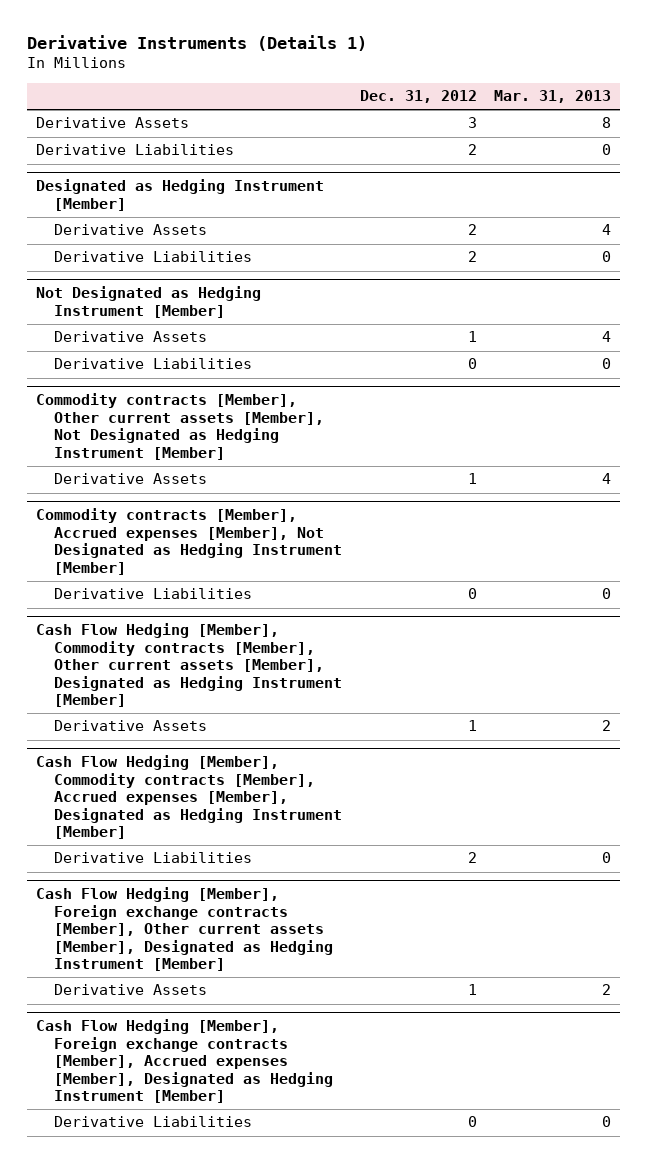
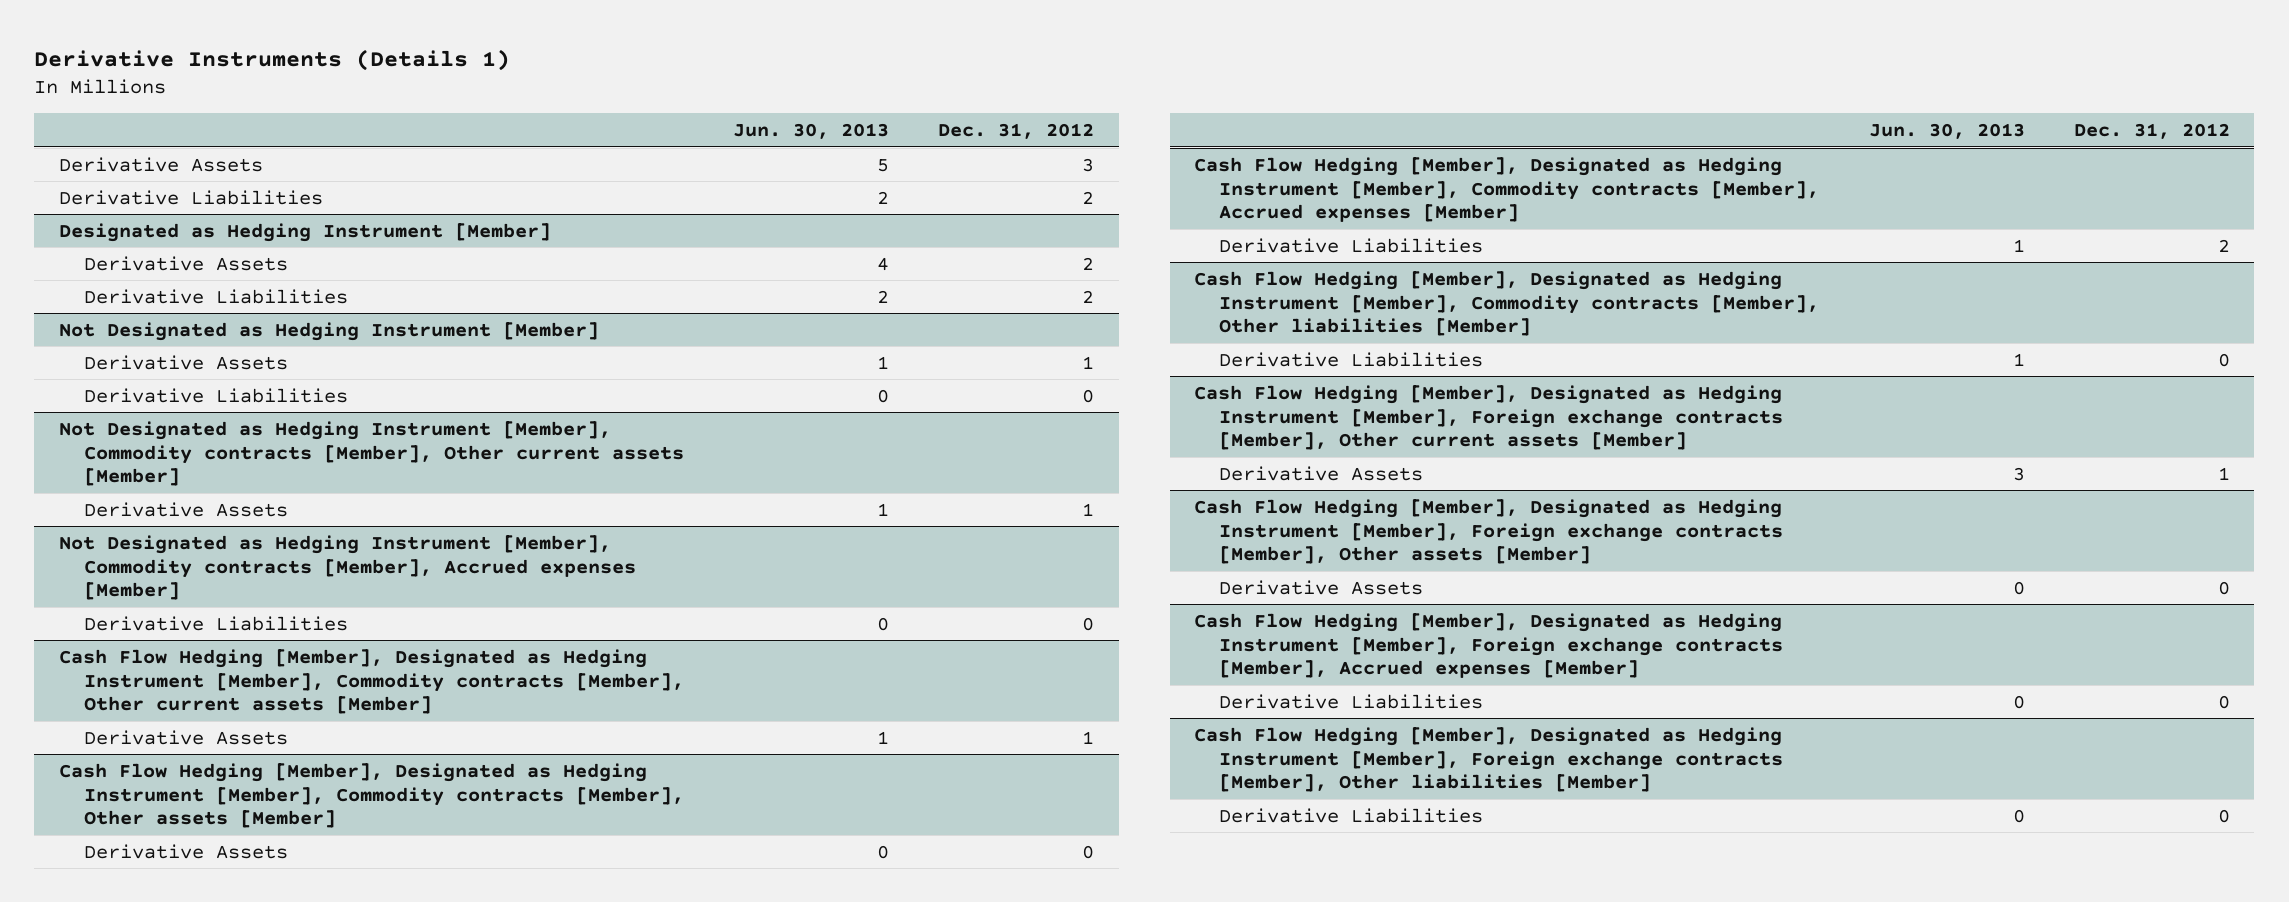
- | Dec. 31, 2012 | Mar. 31, 2013
+ | Jun. 30, 2013 | Dec. 31, 2012
- Commodity contracts [Member], Other current assets [Member], Not Designated as Hedging Instrument [Member]
+ Not Designated as Hedging Instrument [Member], Commodity contracts [Member], Other current assets [Member]
- Commodity contracts [Member], Accrued expenses [Member], Not Designated as Hedging Instrument [Member]
+ Not Designated as Hedging Instrument [Member], Commodity contracts [Member], Accrued expenses [Member]
- Cash Flow Hedging [Member], Commodity contracts [Member], Other current assets [Member], Designated as Hedging Instrument [Member]
+ Cash Flow Hedging [Member], Designated as Hedging Instrument [Member], Commodity contracts [Member], Other current assets [Member]
- Cash Flow Hedging [Member], Commodity contracts [Member], Accrued expenses [Member], Designated as Hedging Instrument [Member]
+ Cash Flow Hedging [Member], Designated as Hedging Instrument [Member], Commodity contracts [Member], Other assets [Member]
+ Derivative Assets | 0 | 0
+ Cash Flow Hedging [Member], Designated as Hedging Instrument [Member], Commodity contracts [Member], Accrued expenses [Member]
- Cash Flow Hedging [Member], Foreign exchange contracts [Member], Other current assets [Member], Designated as Hedging Instrument [Member]
+ Cash Flow Hedging [Member], Designated as Hedging Instrument [Member], Commodity contracts [Member], Other liabilities [Member]
+ Derivative Liabilities | 1 | 0
+ Cash Flow Hedging [Member], Designated as Hedging Instrument [Member], Foreign exchange contracts [Member], Other current assets [Member]
- Cash Flow Hedging [Member], Foreign exchange contracts [Member], Accrued expenses [Member], Designated as Hedging Instrument [Member]
+ Cash Flow Hedging [Member], Designated as Hedging Instrument [Member], Foreign exchange contracts [Member], Other assets [Member]
+ Derivative Assets | 0 | 0
+ Cash Flow Hedging [Member], Designated as Hedging Instrument [Member], Foreign exchange contracts [Member], Accrued expenses [Member]
+ Cash Flow Hedging [Member], Designated as Hedging Instrument [Member], Foreign exchange contracts [Member], Other liabilities [Member]
+ Derivative Liabilities | 0 | 0

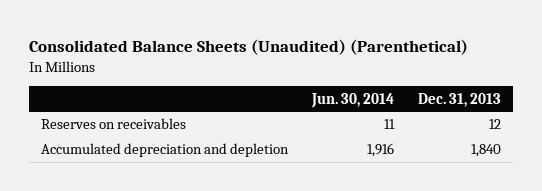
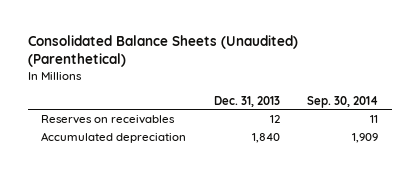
- | Jun. 30, 2014 | Dec. 31, 2013
+ | Dec. 31, 2013 | Sep. 30, 2014
- Accumulated depreciation and depletion | 1,916 | 1,840
+ Accumulated depreciation | 1,840 | 1,909

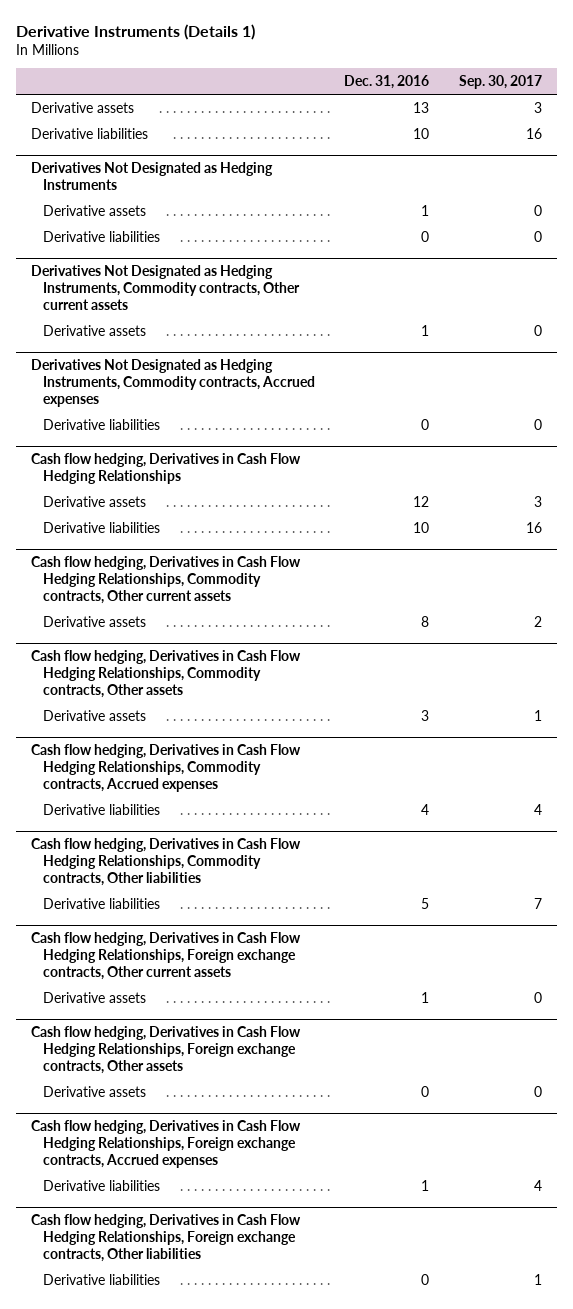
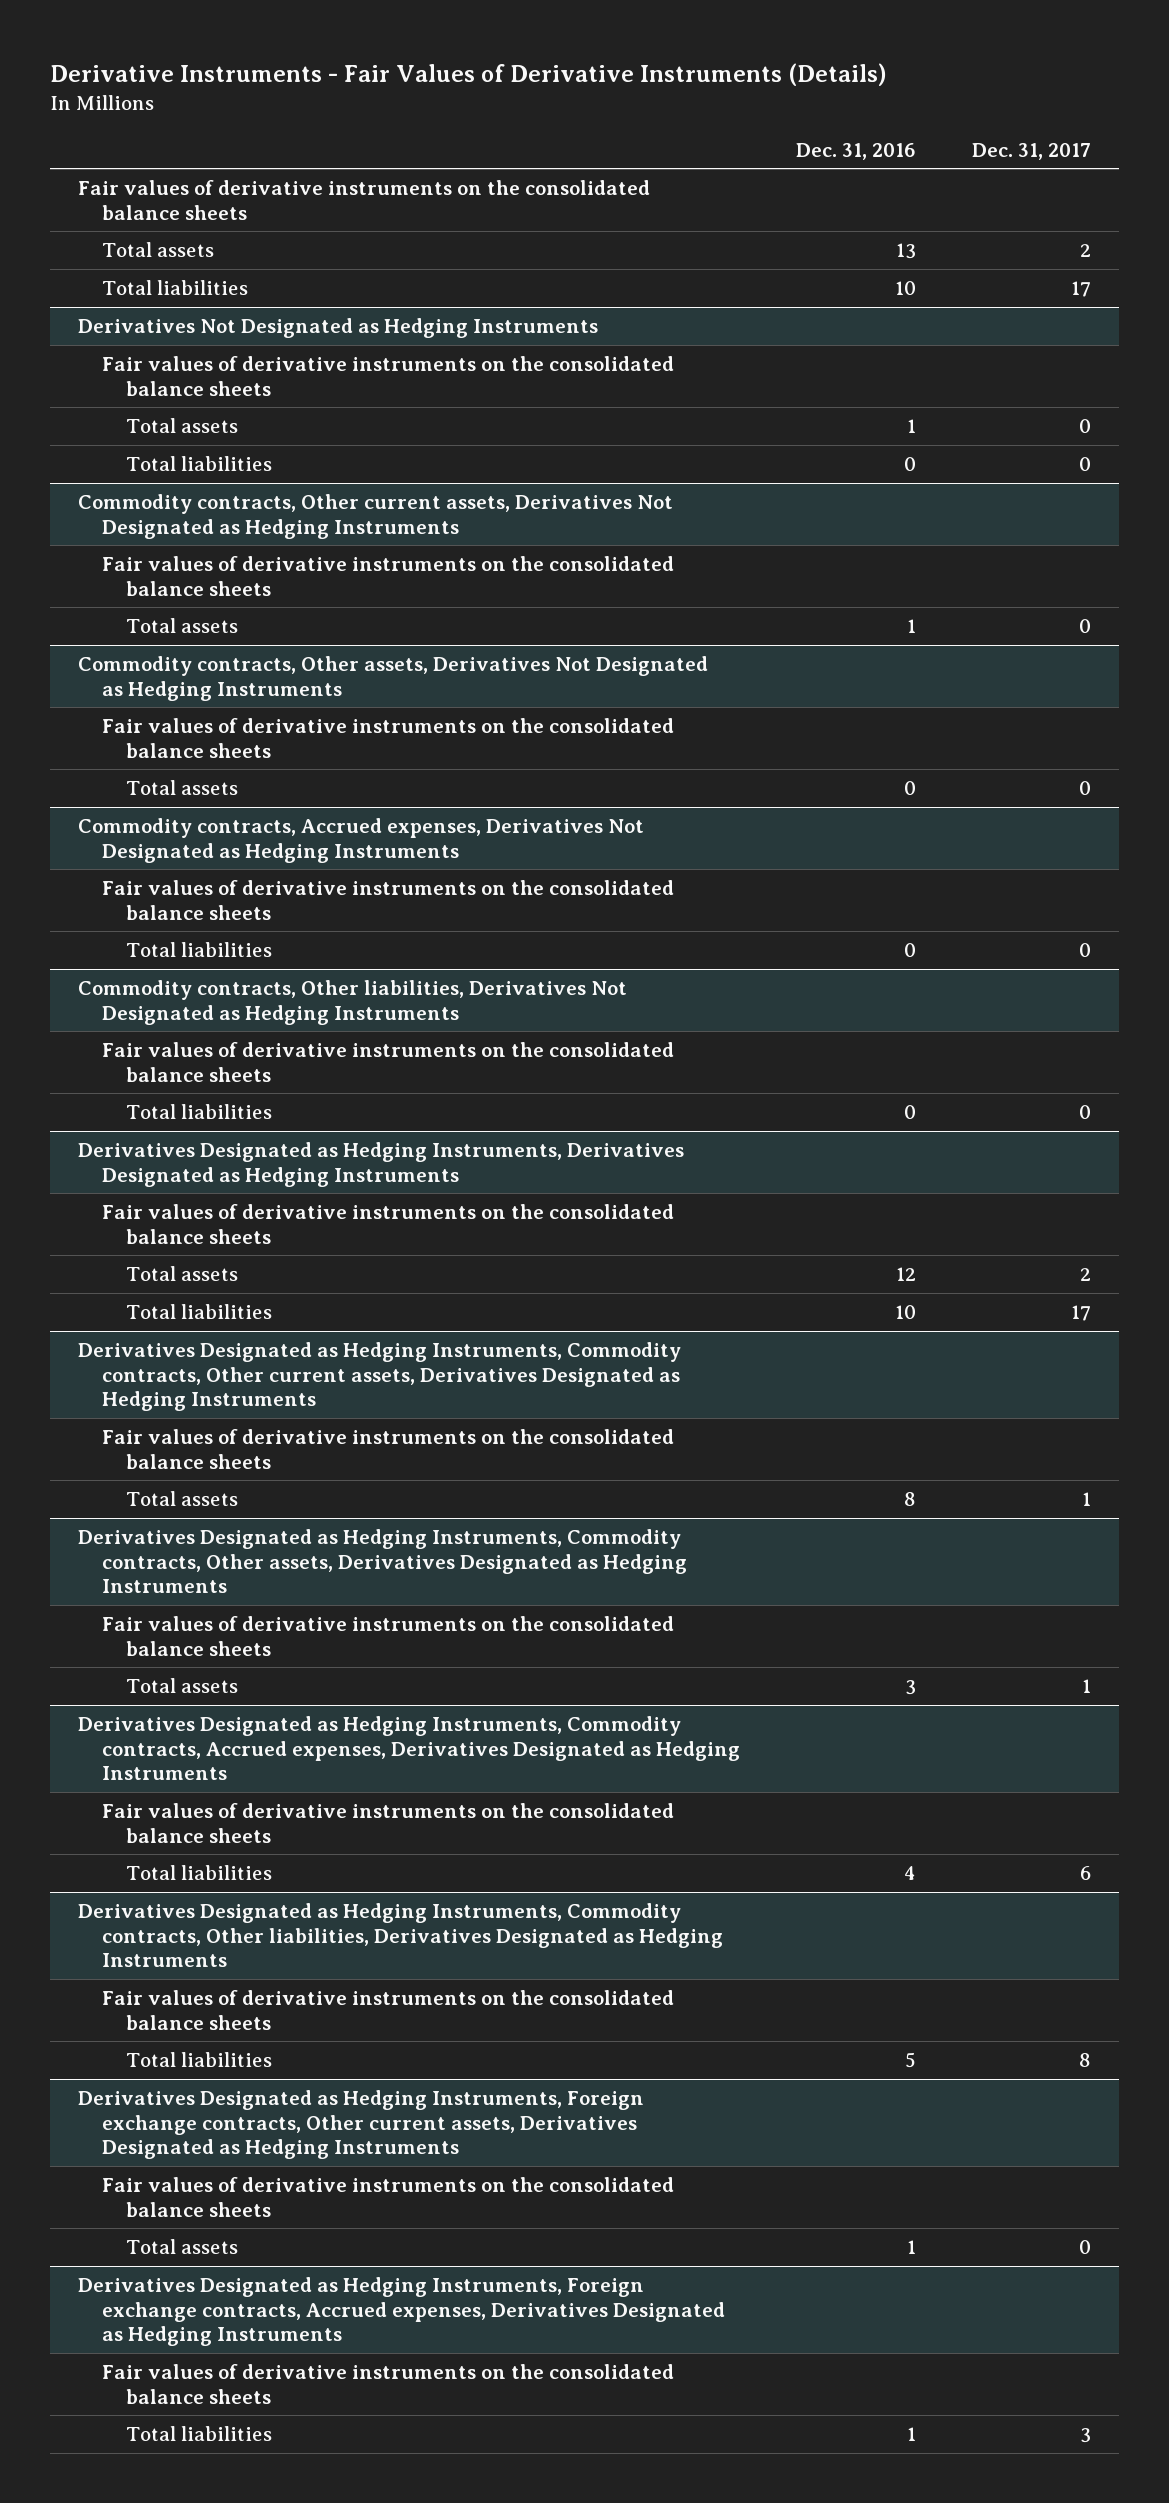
- Derivative Instruments (Details 1)
+ Derivative Instruments - Fair Values of Derivative Instruments (Details)
- | Dec. 31, 2016 | Sep. 30, 2017
+ | Dec. 31, 2016 | Dec. 31, 2017
- Derivative assets | 13 | 3
- Derivative liabilities | 10 | 16
+ Fair values of derivative instruments on the consolidated balance sheets
+ Total assets | 13 | 2
+ Total liabilities | 10 | 17
@ Derivatives Not Designated as Hedging Instruments
- Derivative assets | 1 | 0
- Derivative liabilities | 0 | 0
- Derivatives Not Designated as Hedging Instruments, Commodity contracts, Other current assets
- Derivative assets | 1 | 0
- Derivatives Not Designated as Hedging Instruments, Commodity contracts, Accrued expenses
- Derivative liabilities | 0 | 0
- Cash flow hedging, Derivatives in Cash Flow Hedging Relationships
- Derivative assets | 12 | 3
- Derivative liabilities | 10 | 16
- Cash flow hedging, Derivatives in Cash Flow Hedging Relationships, Commodity contracts, Other current assets
- Derivative assets | 8 | 2
- Cash flow hedging, Derivatives in Cash Flow Hedging Relationships, Commodity contracts, Other assets
- Derivative assets | 3 | 1
- Cash flow hedging, Derivatives in Cash Flow Hedging Relationships, Commodity contracts, Accrued expenses
- Derivative liabilities | 4 | 4
- Cash flow hedging, Derivatives in Cash Flow Hedging Relationships, Commodity contracts, Other liabilities
- Derivative liabilities | 5 | 7
- Cash flow hedging, Derivatives in Cash Flow Hedging Relationships, Foreign exchange contracts, Other current assets
- Derivative assets | 1 | 0
- Cash flow hedging, Derivatives in Cash Flow Hedging Relationships, Foreign exchange contracts, Other assets
- Derivative assets | 0 | 0
- Cash flow hedging, Derivatives in Cash Flow Hedging Relationships, Foreign exchange contracts, Accrued expenses
- Derivative liabilities | 1 | 4
- Cash flow hedging, Derivatives in Cash Flow Hedging Relationships, Foreign exchange contracts, Other liabilities
- Derivative liabilities | 0 | 1
@ Derivatives Not Designated as Hedging Instruments
+ Fair values of derivative instruments on the consolidated balance sheets
+ Total assets | 1 | 0
+ Total liabilities | 0 | 0
+ Commodity contracts, Other current assets, Derivatives Not Designated as Hedging Instruments
+ Fair values of derivative instruments on the consolidated balance sheets
+ Total assets | 1 | 0
+ Commodity contracts, Other assets, Derivatives Not Designated as Hedging Instruments
+ Fair values of derivative instruments on the consolidated balance sheets
+ Total assets | 0 | 0
+ Commodity contracts, Accrued expenses, Derivatives Not Designated as Hedging Instruments
+ Fair values of derivative instruments on the consolidated balance sheets
+ Total liabilities | 0 | 0
+ Commodity contracts, Other liabilities, Derivatives Not Designated as Hedging Instruments
+ Fair values of derivative instruments on the consolidated balance sheets
+ Total liabilities | 0 | 0
+ Derivatives Designated as Hedging Instruments, Derivatives Designated as Hedging Instruments
+ Fair values of derivative instruments on the consolidated balance sheets
+ Total assets | 12 | 2
+ Total liabilities | 10 | 17
+ Derivatives Designated as Hedging Instruments, Commodity contracts, Other current assets, Derivatives Designated as Hedging Instruments
+ Fair values of derivative instruments on the consolidated balance sheets
+ Total assets | 8 | 1
+ Derivatives Designated as Hedging Instruments, Commodity contracts, Other assets, Derivatives Designated as Hedging Instruments
+ Fair values of derivative instruments on the consolidated balance sheets
+ Total assets | 3 | 1
+ Derivatives Designated as Hedging Instruments, Commodity contracts, Accrued expenses, Derivatives Designated as Hedging Instruments
+ Fair values of derivative instruments on the consolidated balance sheets
+ Total liabilities | 4 | 6
+ Derivatives Designated as Hedging Instruments, Commodity contracts, Other liabilities, Derivatives Designated as Hedging Instruments
+ Fair values of derivative instruments on the consolidated balance sheets
+ Total liabilities | 5 | 8
+ Derivatives Designated as Hedging Instruments, Foreign exchange contracts, Other current assets, Derivatives Designated as Hedging Instruments
+ Fair values of derivative instruments on the consolidated balance sheets
+ Total assets | 1 | 0
+ Derivatives Designated as Hedging Instruments, Foreign exchange contracts, Accrued expenses, Derivatives Designated as Hedging Instruments
+ Fair values of derivative instruments on the consolidated balance sheets
+ Total liabilities | 1 | 3

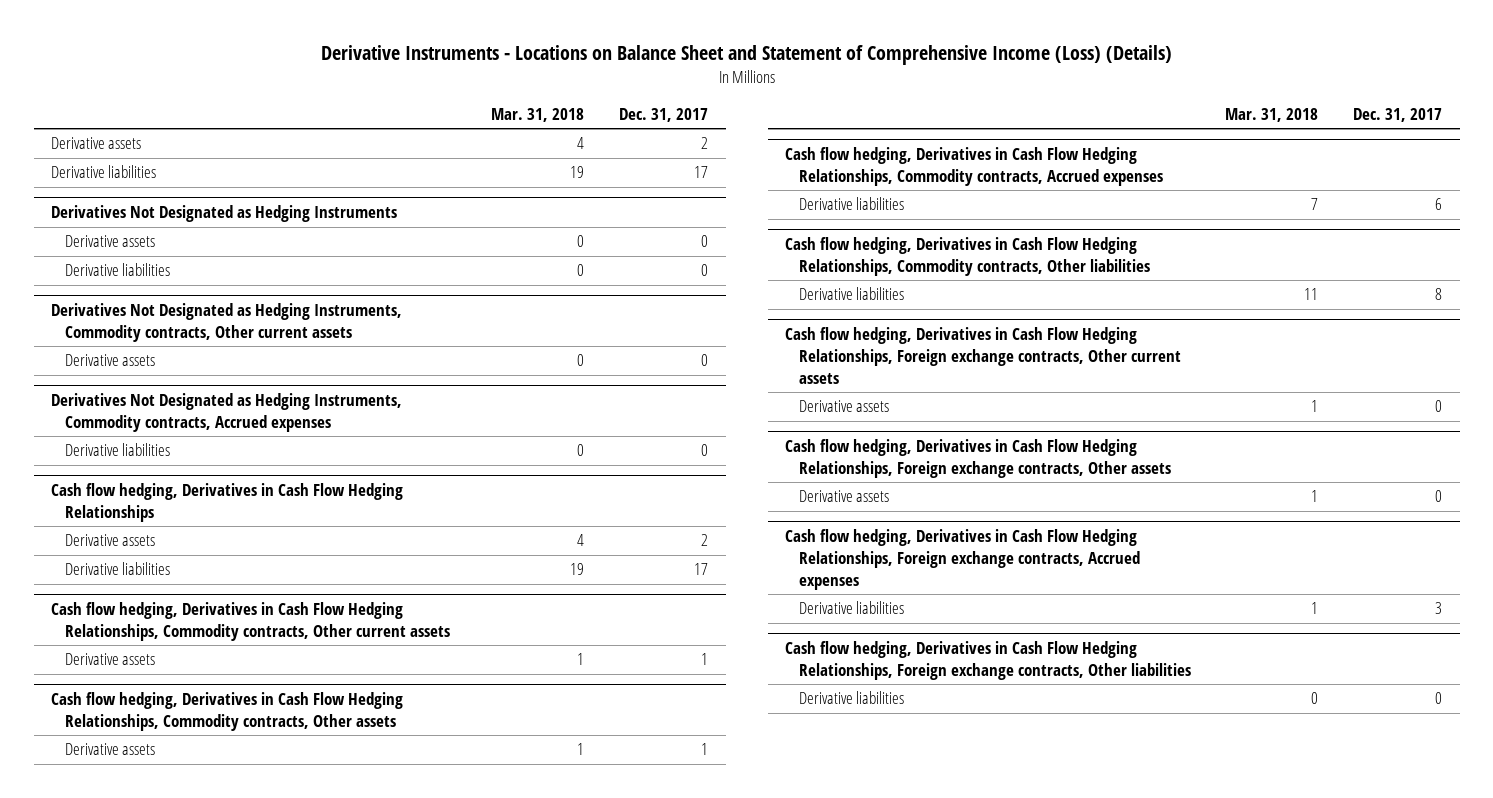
- Derivative Instruments - Fair Values of Derivative Instruments (Details)
+ Derivative Instruments - Locations on Balance Sheet and Statement of Comprehensive Income (Loss) (Details)
- | Dec. 31, 2016 | Dec. 31, 2017
+ | Mar. 31, 2018 | Dec. 31, 2017
- Fair values of derivative instruments on the consolidated balance sheets
- Total assets | 13 | 2
- Total liabilities | 10 | 17
+ Derivative assets | 4 | 2
+ Derivative liabilities | 19 | 17
@ Derivatives Not Designated as Hedging Instruments
- Fair values of derivative instruments on the consolidated balance sheets
- Total assets | 1 | 0
- Total liabilities | 0 | 0
- Commodity contracts, Other current assets, Derivatives Not Designated as Hedging Instruments
- Fair values of derivative instruments on the consolidated balance sheets
- Total assets | 1 | 0
- Commodity contracts, Other assets, Derivatives Not Designated as Hedging Instruments
- Fair values of derivative instruments on the consolidated balance sheets
- Total assets | 0 | 0
- Commodity contracts, Accrued expenses, Derivatives Not Designated as Hedging Instruments
- Fair values of derivative instruments on the consolidated balance sheets
- Total liabilities | 0 | 0
- Commodity contracts, Other liabilities, Derivatives Not Designated as Hedging Instruments
- Fair values of derivative instruments on the consolidated balance sheets
- Total liabilities | 0 | 0
- Derivatives Designated as Hedging Instruments, Derivatives Designated as Hedging Instruments
- Fair values of derivative instruments on the consolidated balance sheets
- Total assets | 12 | 2
- Total liabilities | 10 | 17
- Derivatives Designated as Hedging Instruments, Commodity contracts, Other current assets, Derivatives Designated as Hedging Instruments
- Fair values of derivative instruments on the consolidated balance sheets
- Total assets | 8 | 1
- Derivatives Designated as Hedging Instruments, Commodity contracts, Other assets, Derivatives Designated as Hedging Instruments
- Fair values of derivative instruments on the consolidated balance sheets
- Total assets | 3 | 1
- Derivatives Designated as Hedging Instruments, Commodity contracts, Accrued expenses, Derivatives Designated as Hedging Instruments
- Fair values of derivative instruments on the consolidated balance sheets
- Total liabilities | 4 | 6
- Derivatives Designated as Hedging Instruments, Commodity contracts, Other liabilities, Derivatives Designated as Hedging Instruments
- Fair values of derivative instruments on the consolidated balance sheets
- Total liabilities | 5 | 8
- Derivatives Designated as Hedging Instruments, Foreign exchange contracts, Other current assets, Derivatives Designated as Hedging Instruments
- Fair values of derivative instruments on the consolidated balance sheets
- Total assets | 1 | 0
- Derivatives Designated as Hedging Instruments, Foreign exchange contracts, Accrued expenses, Derivatives Designated as Hedging Instruments
- Fair values of derivative instruments on the consolidated balance sheets
- Total liabilities | 1 | 3
@ Derivatives Not Designated as Hedging Instruments
+ Derivative assets | 0 | 0
+ Derivative liabilities | 0 | 0
+ Derivatives Not Designated as Hedging Instruments, Commodity contracts, Other current assets
+ Derivative assets | 0 | 0
+ Derivatives Not Designated as Hedging Instruments, Commodity contracts, Accrued expenses
+ Derivative liabilities | 0 | 0
+ Cash flow hedging, Derivatives in Cash Flow Hedging Relationships
+ Derivative assets | 4 | 2
+ Derivative liabilities | 19 | 17
+ Cash flow hedging, Derivatives in Cash Flow Hedging Relationships, Commodity contracts, Other current assets
+ Derivative assets | 1 | 1
+ Cash flow hedging, Derivatives in Cash Flow Hedging Relationships, Commodity contracts, Other assets
+ Derivative assets | 1 | 1
+ Cash flow hedging, Derivatives in Cash Flow Hedging Relationships, Commodity contracts, Accrued expenses
+ Derivative liabilities | 7 | 6
+ Cash flow hedging, Derivatives in Cash Flow Hedging Relationships, Commodity contracts, Other liabilities
+ Derivative liabilities | 11 | 8
+ Cash flow hedging, Derivatives in Cash Flow Hedging Relationships, Foreign exchange contracts, Other current assets
+ Derivative assets | 1 | 0
+ Cash flow hedging, Derivatives in Cash Flow Hedging Relationships, Foreign exchange contracts, Other assets
+ Derivative assets | 1 | 0
+ Cash flow hedging, Derivatives in Cash Flow Hedging Relationships, Foreign exchange contracts, Accrued expenses
+ Derivative liabilities | 1 | 3
+ Cash flow hedging, Derivatives in Cash Flow Hedging Relationships, Foreign exchange contracts, Other liabilities
+ Derivative liabilities | 0 | 0

